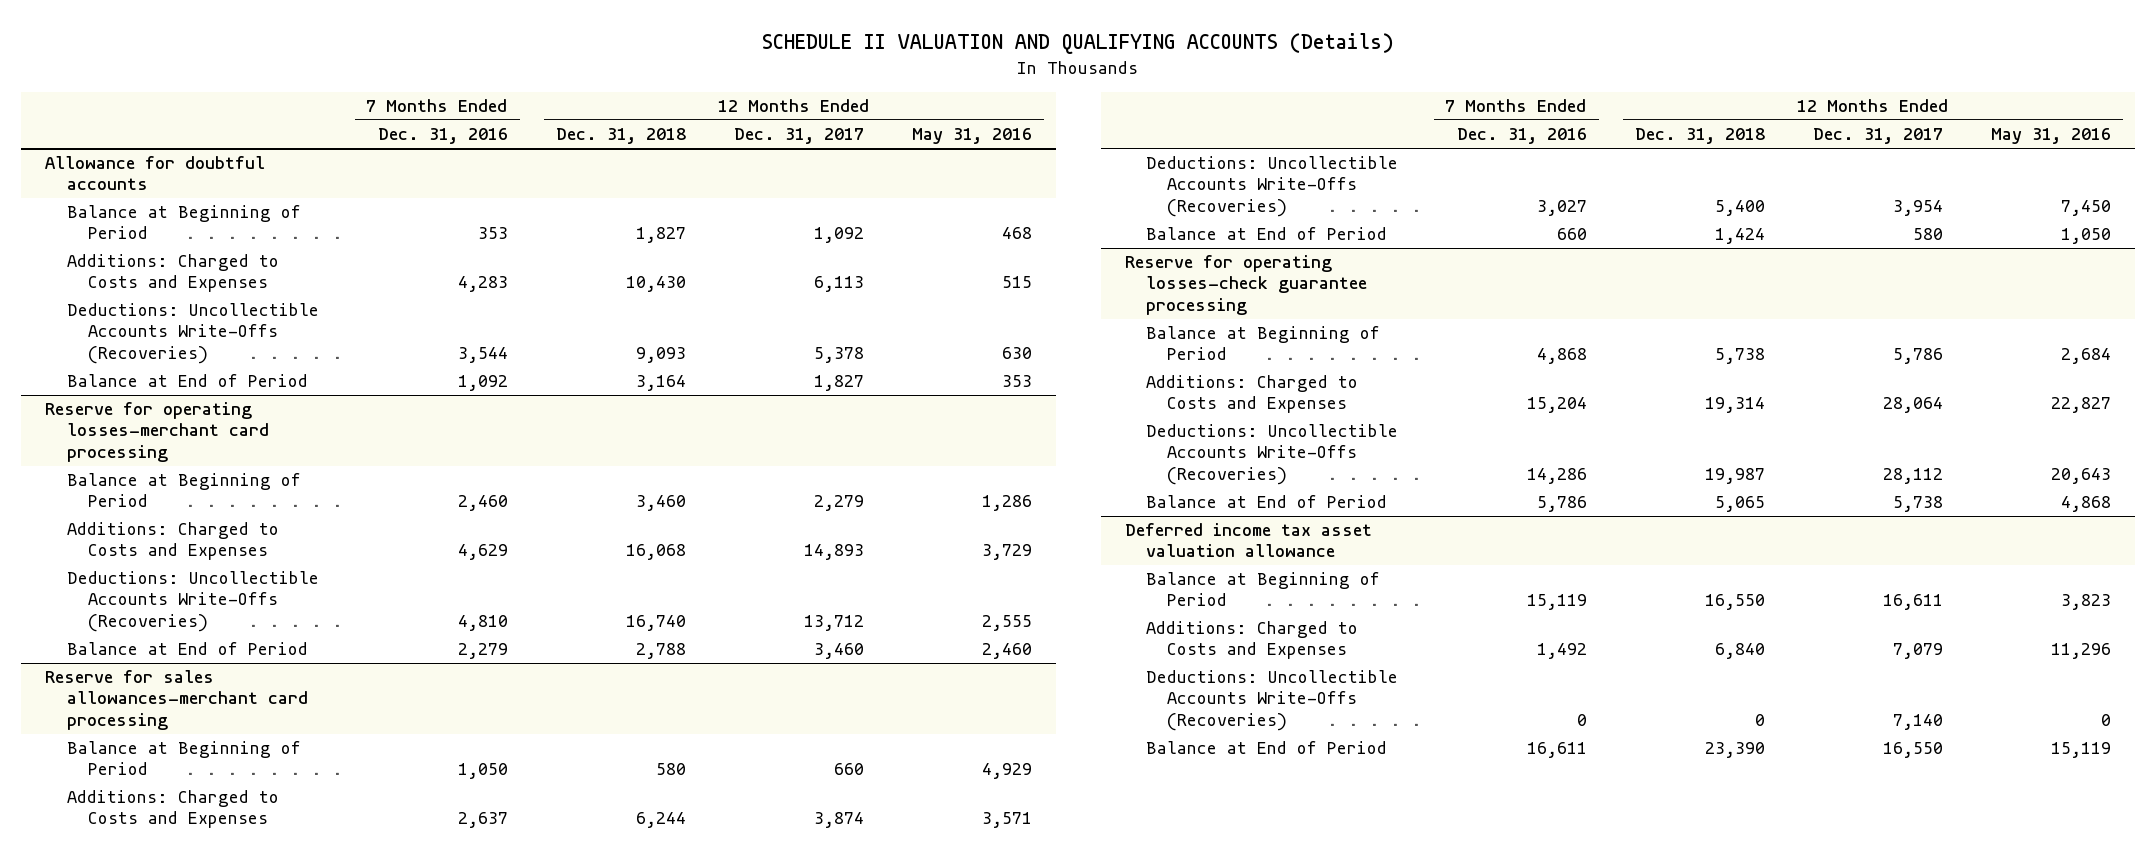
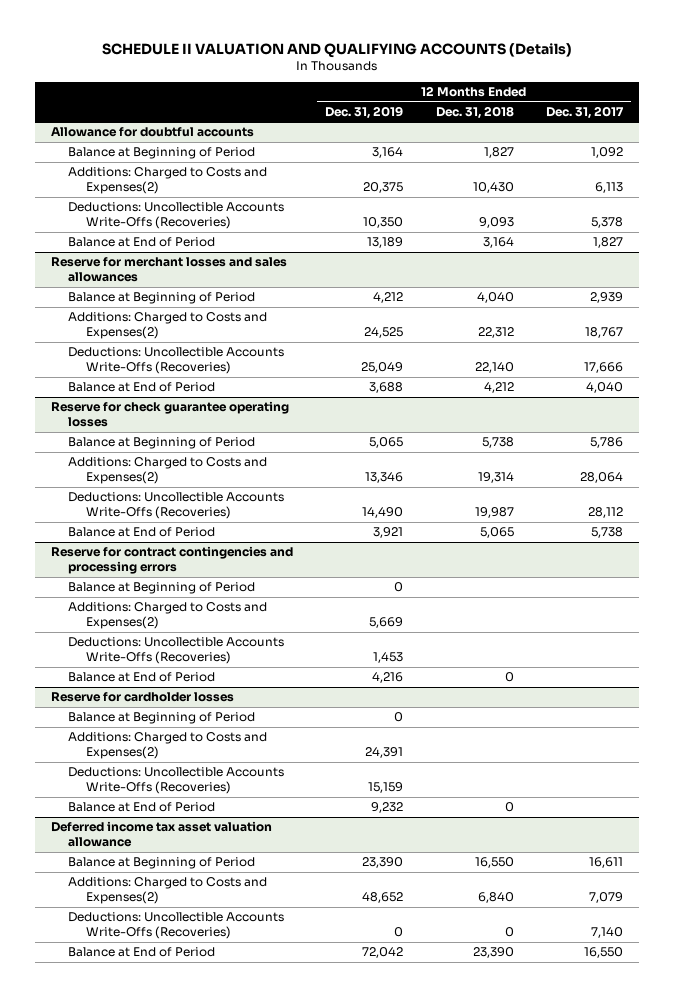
- | 7 Months Ended Dec. 31, 2016 | 12 Months Ended Dec. 31, 2018 | 12 Months Ended Dec. 31, 2017 | 12 Months Ended May 31, 2016
+ | 12 Months Ended Dec. 31, 2019 | 12 Months Ended Dec. 31, 2018 | 12 Months Ended Dec. 31, 2017
@ Allowance for doubtful accounts
- Additions: Charged to Costs and Expenses | 4,283 | 10,430 | 6,113 | 515
+ Additions: Charged to Costs and Expenses(2) | 20,375 | 10,430 | 6,113
- Reserve for operating losses-merchant card processing
- Balance at Beginning of Period | 2,460 | 3,460 | 2,279 | 1,286
- Additions: Charged to Costs and Expenses | 4,629 | 16,068 | 14,893 | 3,729
- Deductions: Uncollectible Accounts Write-Offs (Recoveries) | 4,810 | 16,740 | 13,712 | 2,555
- Balance at End of Period | 2,279 | 2,788 | 3,460 | 2,460
- Reserve for sales allowances-merchant card processing
- Balance at Beginning of Period | 1,050 | 580 | 660 | 4,929
- Additions: Charged to Costs and Expenses | 2,637 | 6,244 | 3,874 | 3,571
- Deductions: Uncollectible Accounts Write-Offs (Recoveries) | 3,027 | 5,400 | 3,954 | 7,450
- Balance at End of Period | 660 | 1,424 | 580 | 1,050
- Reserve for operating losses-check guarantee processing
+ Reserve for merchant losses and sales allowances
+ Balance at Beginning of Period | 4,212 | 4,040 | 2,939
+ Additions: Charged to Costs and Expenses(2) | 24,525 | 22,312 | 18,767
+ Deductions: Uncollectible Accounts Write-Offs (Recoveries) | 25,049 | 22,140 | 17,666
+ Balance at End of Period | 3,688 | 4,212 | 4,040
+ Reserve for check guarantee operating losses
- Additions: Charged to Costs and Expenses | 15,204 | 19,314 | 28,064 | 22,827
+ Additions: Charged to Costs and Expenses(2) | 13,346 | 19,314 | 28,064
+ Reserve for contract contingencies and processing errors
+ Balance at Beginning of Period | 0 | |
+ Additions: Charged to Costs and Expenses(2) | 5,669 | |
+ Deductions: Uncollectible Accounts Write-Offs (Recoveries) | 1,453 | |
+ Balance at End of Period | 4,216 | 0 |
+ Reserve for cardholder losses
+ Balance at Beginning of Period | 0 | |
+ Additions: Charged to Costs and Expenses(2) | 24,391 | |
+ Deductions: Uncollectible Accounts Write-Offs (Recoveries) | 15,159 | |
+ Balance at End of Period | 9,232 | 0 |
@ Deferred income tax asset valuation allowance
- Additions: Charged to Costs and Expenses | 1,492 | 6,840 | 7,079 | 11,296
+ Additions: Charged to Costs and Expenses(2) | 48,652 | 6,840 | 7,079

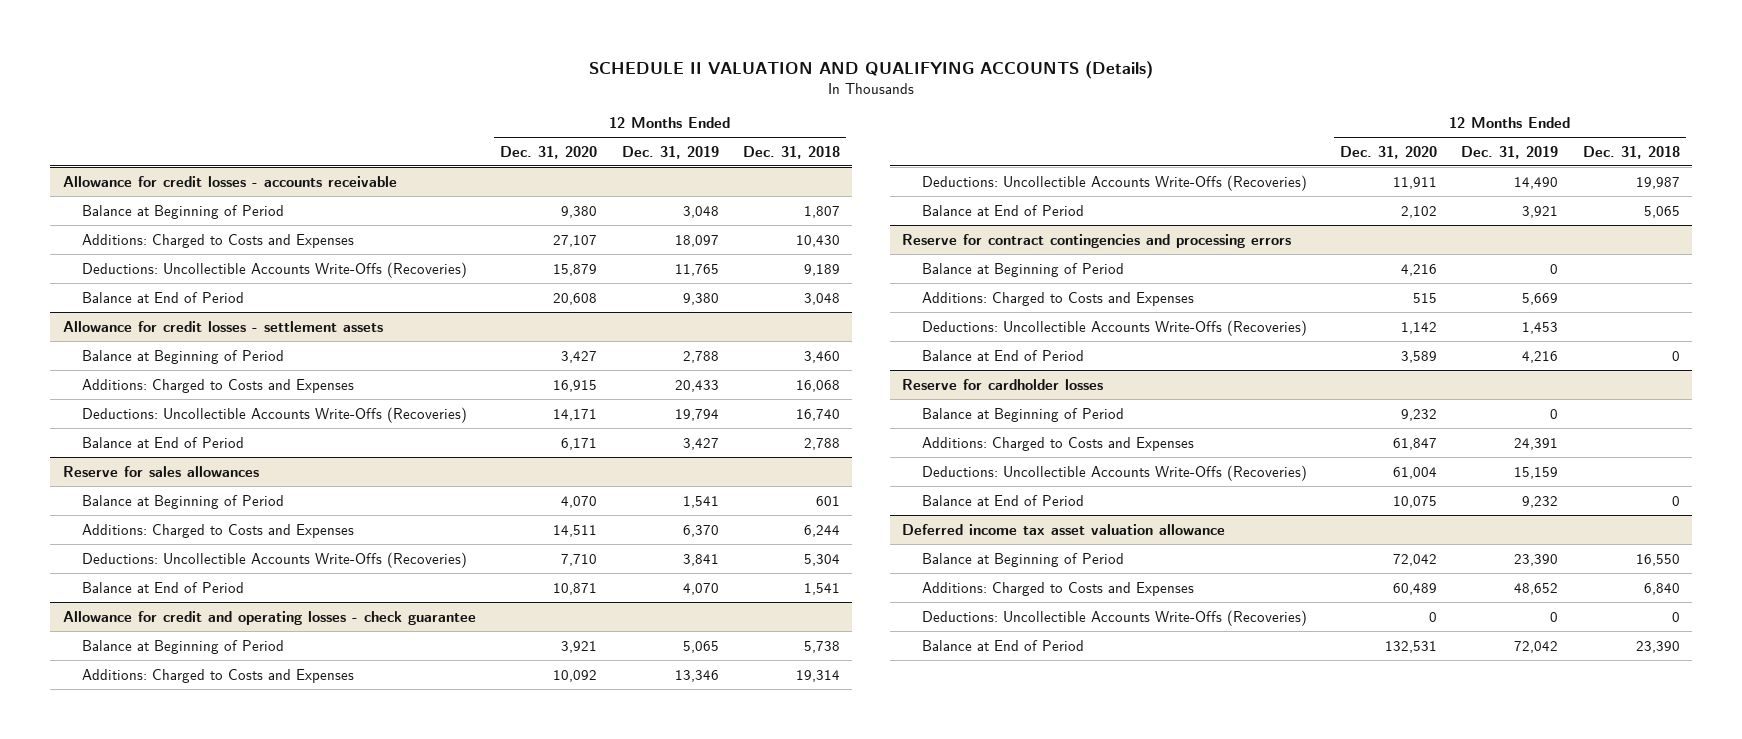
- | 12 Months Ended Dec. 31, 2019 | 12 Months Ended Dec. 31, 2018 | 12 Months Ended Dec. 31, 2017
+ | 12 Months Ended Dec. 31, 2020 | 12 Months Ended Dec. 31, 2019 | 12 Months Ended Dec. 31, 2018
- Allowance for doubtful accounts
- Balance at Beginning of Period | 3,164 | 1,827 | 1,092
- Additions: Charged to Costs and Expenses(2) | 20,375 | 10,430 | 6,113
- Deductions: Uncollectible Accounts Write-Offs (Recoveries) | 10,350 | 9,093 | 5,378
- Balance at End of Period | 13,189 | 3,164 | 1,827
- Reserve for merchant losses and sales allowances
- Balance at Beginning of Period | 4,212 | 4,040 | 2,939
- Additions: Charged to Costs and Expenses(2) | 24,525 | 22,312 | 18,767
- Deductions: Uncollectible Accounts Write-Offs (Recoveries) | 25,049 | 22,140 | 17,666
- Balance at End of Period | 3,688 | 4,212 | 4,040
- Reserve for check guarantee operating losses
+ Allowance for credit losses - accounts receivable
+ Balance at Beginning of Period | 9,380 | 3,048 | 1,807
+ Additions: Charged to Costs and Expenses | 27,107 | 18,097 | 10,430
+ Deductions: Uncollectible Accounts Write-Offs (Recoveries) | 15,879 | 11,765 | 9,189
+ Balance at End of Period | 20,608 | 9,380 | 3,048
+ Allowance for credit losses - settlement assets
+ Balance at Beginning of Period | 3,427 | 2,788 | 3,460
+ Additions: Charged to Costs and Expenses | 16,915 | 20,433 | 16,068
+ Deductions: Uncollectible Accounts Write-Offs (Recoveries) | 14,171 | 19,794 | 16,740
+ Balance at End of Period | 6,171 | 3,427 | 2,788
+ Reserve for sales allowances
+ Balance at Beginning of Period | 4,070 | 1,541 | 601
+ Additions: Charged to Costs and Expenses | 14,511 | 6,370 | 6,244
+ Deductions: Uncollectible Accounts Write-Offs (Recoveries) | 7,710 | 3,841 | 5,304
+ Balance at End of Period | 10,871 | 4,070 | 1,541
+ Allowance for credit and operating losses - check guarantee
- Additions: Charged to Costs and Expenses(2) | 13,346 | 19,314 | 28,064
+ Additions: Charged to Costs and Expenses | 10,092 | 13,346 | 19,314
@ Reserve for contract contingencies and processing errors
- Additions: Charged to Costs and Expenses(2) | 5,669 | |
+ Additions: Charged to Costs and Expenses | 515 | 5,669 |
@ Reserve for cardholder losses
- Additions: Charged to Costs and Expenses(2) | 24,391 | |
+ Additions: Charged to Costs and Expenses | 61,847 | 24,391 |
@ Deferred income tax asset valuation allowance
- Additions: Charged to Costs and Expenses(2) | 48,652 | 6,840 | 7,079
+ Additions: Charged to Costs and Expenses | 60,489 | 48,652 | 6,840

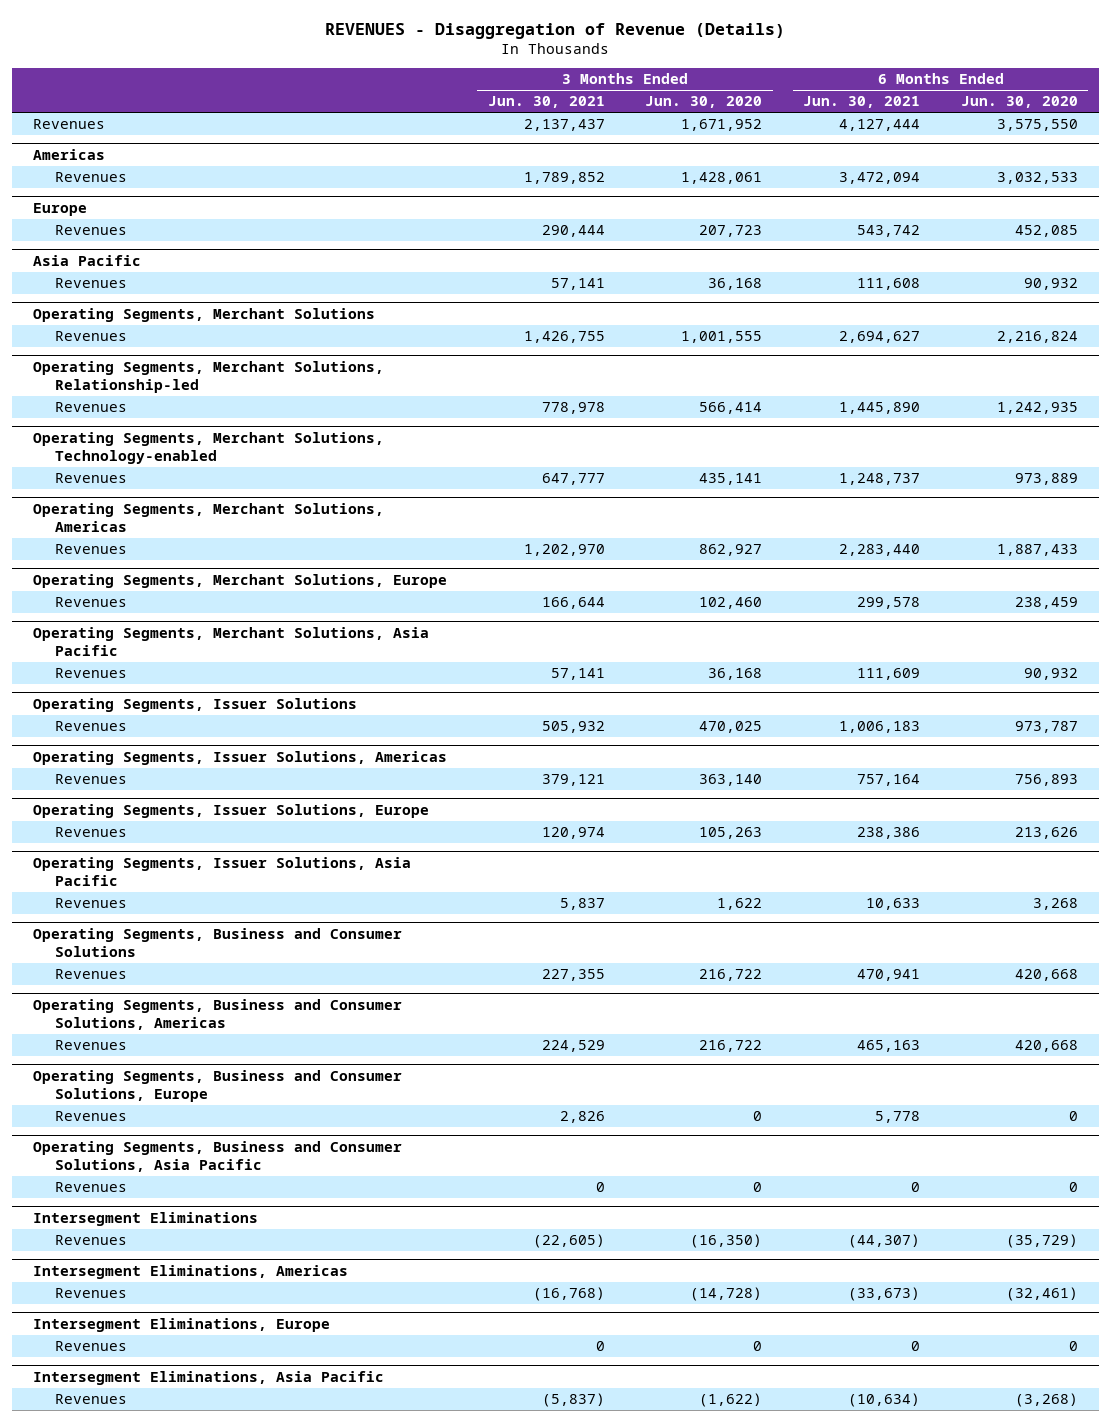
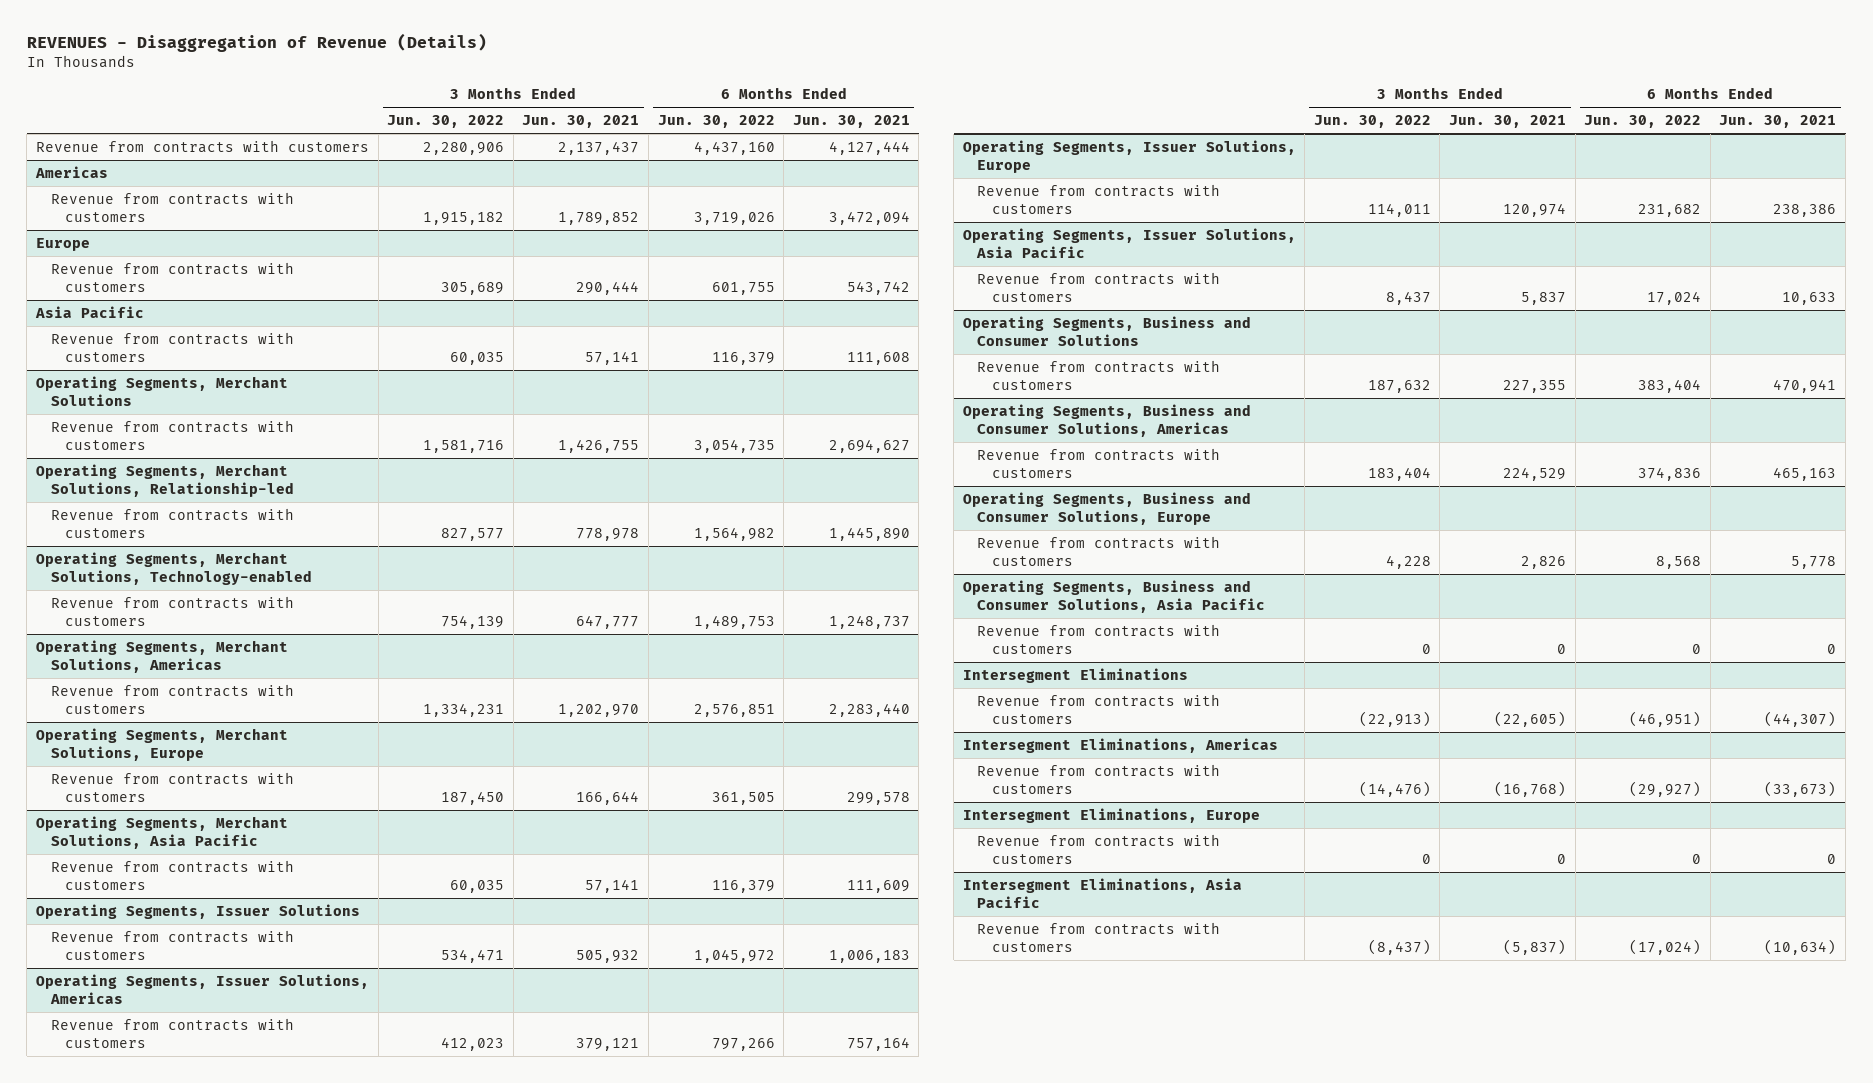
- | 3 Months Ended Jun. 30, 2021 | 3 Months Ended Jun. 30, 2020 | 6 Months Ended Jun. 30, 2021 | 6 Months Ended Jun. 30, 2020
+ | 3 Months Ended Jun. 30, 2022 | 3 Months Ended Jun. 30, 2021 | 6 Months Ended Jun. 30, 2022 | 6 Months Ended Jun. 30, 2021
- Revenues | 2,137,437 | 1,671,952 | 4,127,444 | 3,575,550
+ Revenue from contracts with customers | 2,280,906 | 2,137,437 | 4,437,160 | 4,127,444
@ Americas
- Revenues | 1,789,852 | 1,428,061 | 3,472,094 | 3,032,533
+ Revenue from contracts with customers | 1,915,182 | 1,789,852 | 3,719,026 | 3,472,094
@ Europe
- Revenues | 290,444 | 207,723 | 543,742 | 452,085
+ Revenue from contracts with customers | 305,689 | 290,444 | 601,755 | 543,742
@ Asia Pacific
- Revenues | 57,141 | 36,168 | 111,608 | 90,932
+ Revenue from contracts with customers | 60,035 | 57,141 | 116,379 | 111,608
@ Operating Segments, Merchant Solutions
- Revenues | 1,426,755 | 1,001,555 | 2,694,627 | 2,216,824
+ Revenue from contracts with customers | 1,581,716 | 1,426,755 | 3,054,735 | 2,694,627
@ Operating Segments, Merchant Solutions, Relationship-led
- Revenues | 778,978 | 566,414 | 1,445,890 | 1,242,935
+ Revenue from contracts with customers | 827,577 | 778,978 | 1,564,982 | 1,445,890
@ Operating Segments, Merchant Solutions, Technology-enabled
- Revenues | 647,777 | 435,141 | 1,248,737 | 973,889
+ Revenue from contracts with customers | 754,139 | 647,777 | 1,489,753 | 1,248,737
@ Operating Segments, Merchant Solutions, Americas
- Revenues | 1,202,970 | 862,927 | 2,283,440 | 1,887,433
+ Revenue from contracts with customers | 1,334,231 | 1,202,970 | 2,576,851 | 2,283,440
@ Operating Segments, Merchant Solutions, Europe
- Revenues | 166,644 | 102,460 | 299,578 | 238,459
+ Revenue from contracts with customers | 187,450 | 166,644 | 361,505 | 299,578
@ Operating Segments, Merchant Solutions, Asia Pacific
- Revenues | 57,141 | 36,168 | 111,609 | 90,932
+ Revenue from contracts with customers | 60,035 | 57,141 | 116,379 | 111,609
@ Operating Segments, Issuer Solutions
- Revenues | 505,932 | 470,025 | 1,006,183 | 973,787
+ Revenue from contracts with customers | 534,471 | 505,932 | 1,045,972 | 1,006,183
@ Operating Segments, Issuer Solutions, Americas
- Revenues | 379,121 | 363,140 | 757,164 | 756,893
+ Revenue from contracts with customers | 412,023 | 379,121 | 797,266 | 757,164
@ Operating Segments, Issuer Solutions, Europe
- Revenues | 120,974 | 105,263 | 238,386 | 213,626
+ Revenue from contracts with customers | 114,011 | 120,974 | 231,682 | 238,386
@ Operating Segments, Issuer Solutions, Asia Pacific
- Revenues | 5,837 | 1,622 | 10,633 | 3,268
+ Revenue from contracts with customers | 8,437 | 5,837 | 17,024 | 10,633
@ Operating Segments, Business and Consumer Solutions
- Revenues | 227,355 | 216,722 | 470,941 | 420,668
+ Revenue from contracts with customers | 187,632 | 227,355 | 383,404 | 470,941
@ Operating Segments, Business and Consumer Solutions, Americas
- Revenues | 224,529 | 216,722 | 465,163 | 420,668
+ Revenue from contracts with customers | 183,404 | 224,529 | 374,836 | 465,163
@ Operating Segments, Business and Consumer Solutions, Europe
- Revenues | 2,826 | 0 | 5,778 | 0
+ Revenue from contracts with customers | 4,228 | 2,826 | 8,568 | 5,778
@ Operating Segments, Business and Consumer Solutions, Asia Pacific
- Revenues | 0 | 0 | 0 | 0
+ Revenue from contracts with customers | 0 | 0 | 0 | 0
@ Intersegment Eliminations
- Revenues | (22,605) | (16,350) | (44,307) | (35,729)
+ Revenue from contracts with customers | (22,913) | (22,605) | (46,951) | (44,307)
@ Intersegment Eliminations, Americas
- Revenues | (16,768) | (14,728) | (33,673) | (32,461)
+ Revenue from contracts with customers | (14,476) | (16,768) | (29,927) | (33,673)
@ Intersegment Eliminations, Europe
- Revenues | 0 | 0 | 0 | 0
+ Revenue from contracts with customers | 0 | 0 | 0 | 0
@ Intersegment Eliminations, Asia Pacific
- Revenues | (5,837) | (1,622) | (10,634) | (3,268)
+ Revenue from contracts with customers | (8,437) | (5,837) | (17,024) | (10,634)

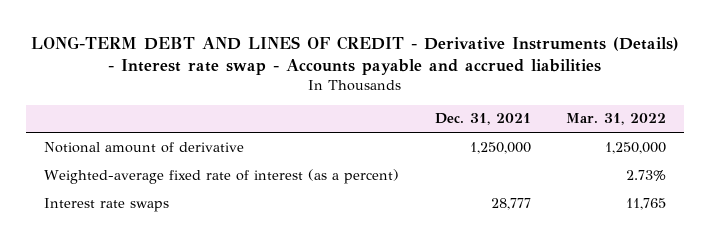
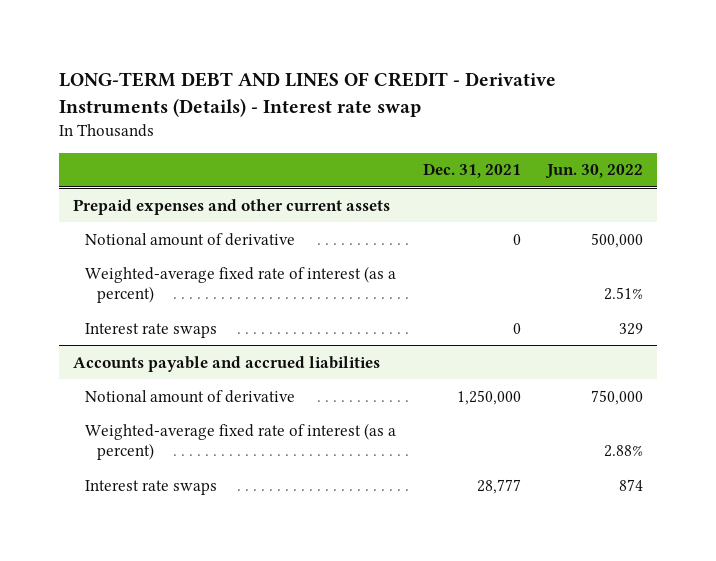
- LONG-TERM DEBT AND LINES OF CREDIT - Derivative Instruments (Details) - Interest rate swap - Accounts payable and accrued liabilities
+ LONG-TERM DEBT AND LINES OF CREDIT - Derivative Instruments (Details) - Interest rate swap
- | Dec. 31, 2021 | Mar. 31, 2022
+ | Dec. 31, 2021 | Jun. 30, 2022
+ Prepaid expenses and other current assets
+ Notional amount of derivative | 0 | 500,000
+ Weighted-average fixed rate of interest (as a percent) | | 2.51%
+ Interest rate swaps | 0 | 329
+ Accounts payable and accrued liabilities

